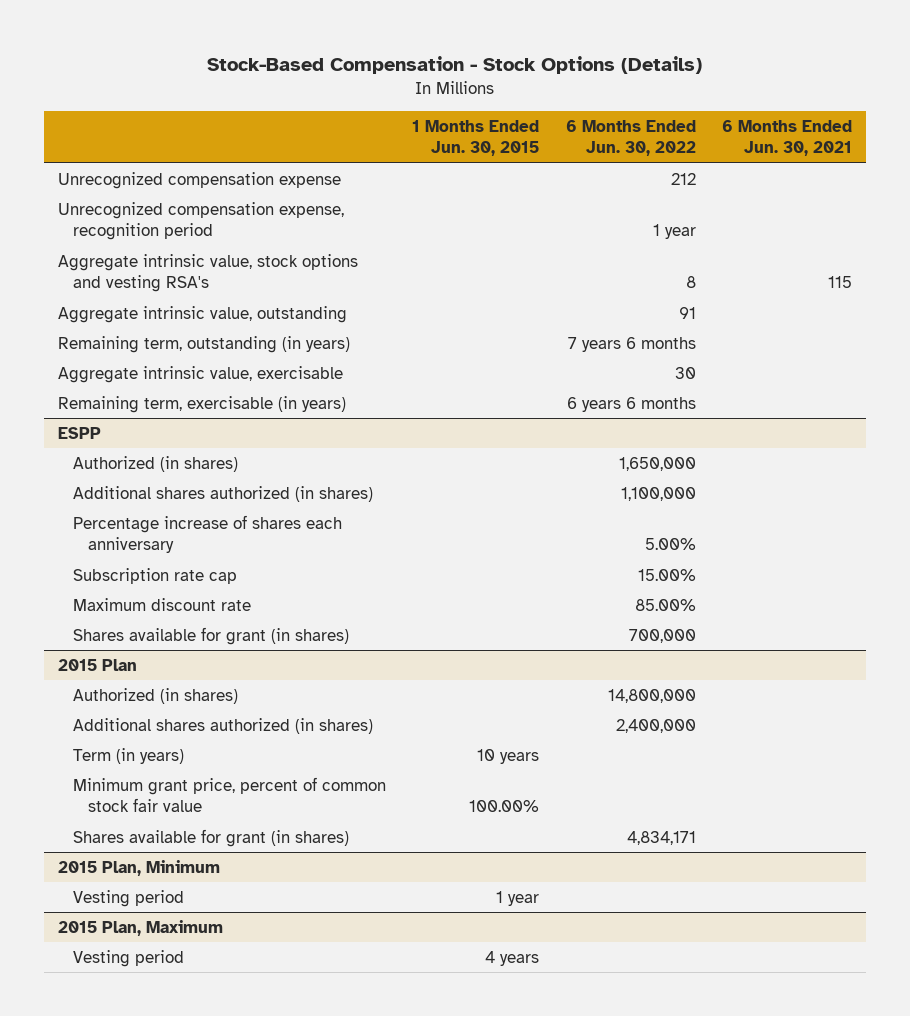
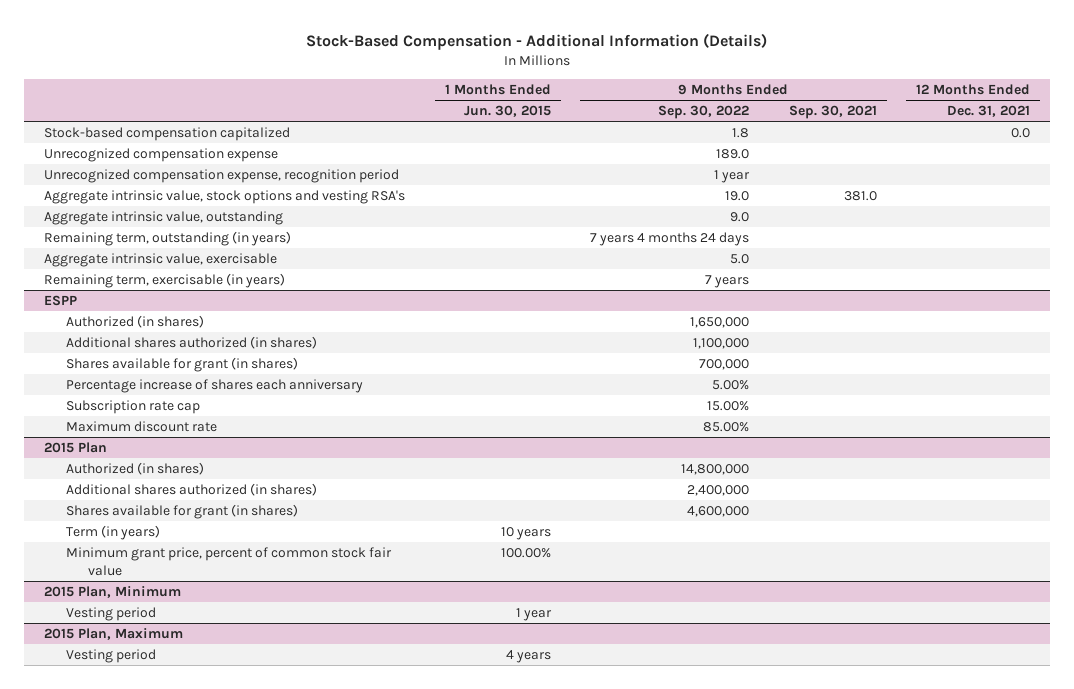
- Stock-Based Compensation - Stock Options (Details)
+ Stock-Based Compensation - Additional Information (Details)
- | 1 Months Ended Jun. 30, 2015 | 6 Months Ended Jun. 30, 2022 | 6 Months Ended Jun. 30, 2021
+ | 1 Months Ended Jun. 30, 2015 | 9 Months Ended Sep. 30, 2022 | 9 Months Ended Sep. 30, 2021 | 12 Months Ended Dec. 31, 2021
+ Stock-based compensation capitalized | | 1.8 | | 0.0
@ ESPP
moved up: Shares available for grant (in shares) | | 700,000 | |
@ 2015 Plan
moved up: Shares available for grant (in shares) | | 4,600,000 | |

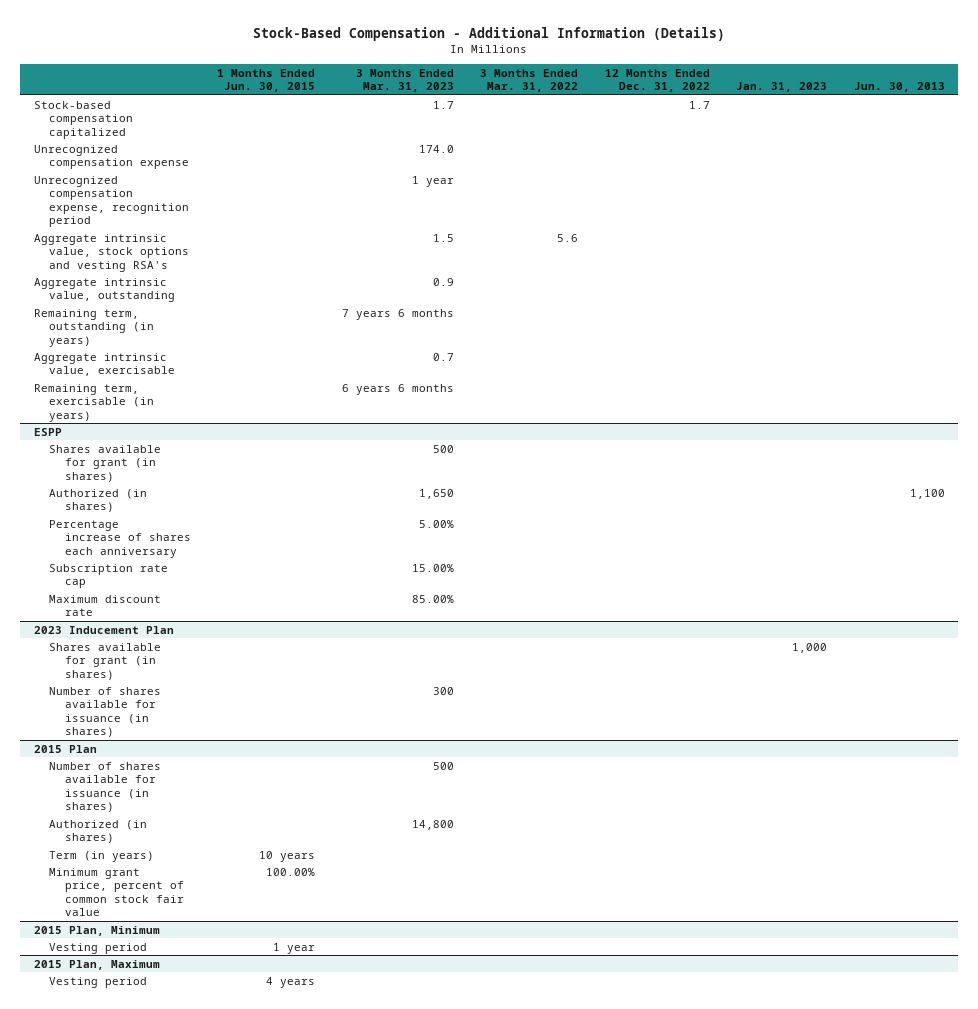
- | 1 Months Ended Jun. 30, 2015 | 9 Months Ended Sep. 30, 2022 | 9 Months Ended Sep. 30, 2021 | 12 Months Ended Dec. 31, 2021
+ | 1 Months Ended Jun. 30, 2015 | 3 Months Ended Mar. 31, 2023 | 3 Months Ended Mar. 31, 2022 | 12 Months Ended Dec. 31, 2022 | Jan. 31, 2023 | Jun. 30, 2013
@ ESPP
- Additional shares authorized (in shares) | | 1,100,000 | |
moved down: Authorized (in shares) | | 1,650 | | | | 1,100
+ 2023 Inducement Plan
+ Shares available for grant (in shares) | | | | | 1,000 |
+ Number of shares available for issuance (in shares) | | 300 | | | |
@ 2015 Plan
+ Number of shares available for issuance (in shares) | | 500 | | | |
- Additional shares authorized (in shares) | | 2,400,000 | |
- Shares available for grant (in shares) | | 4,600,000 | |

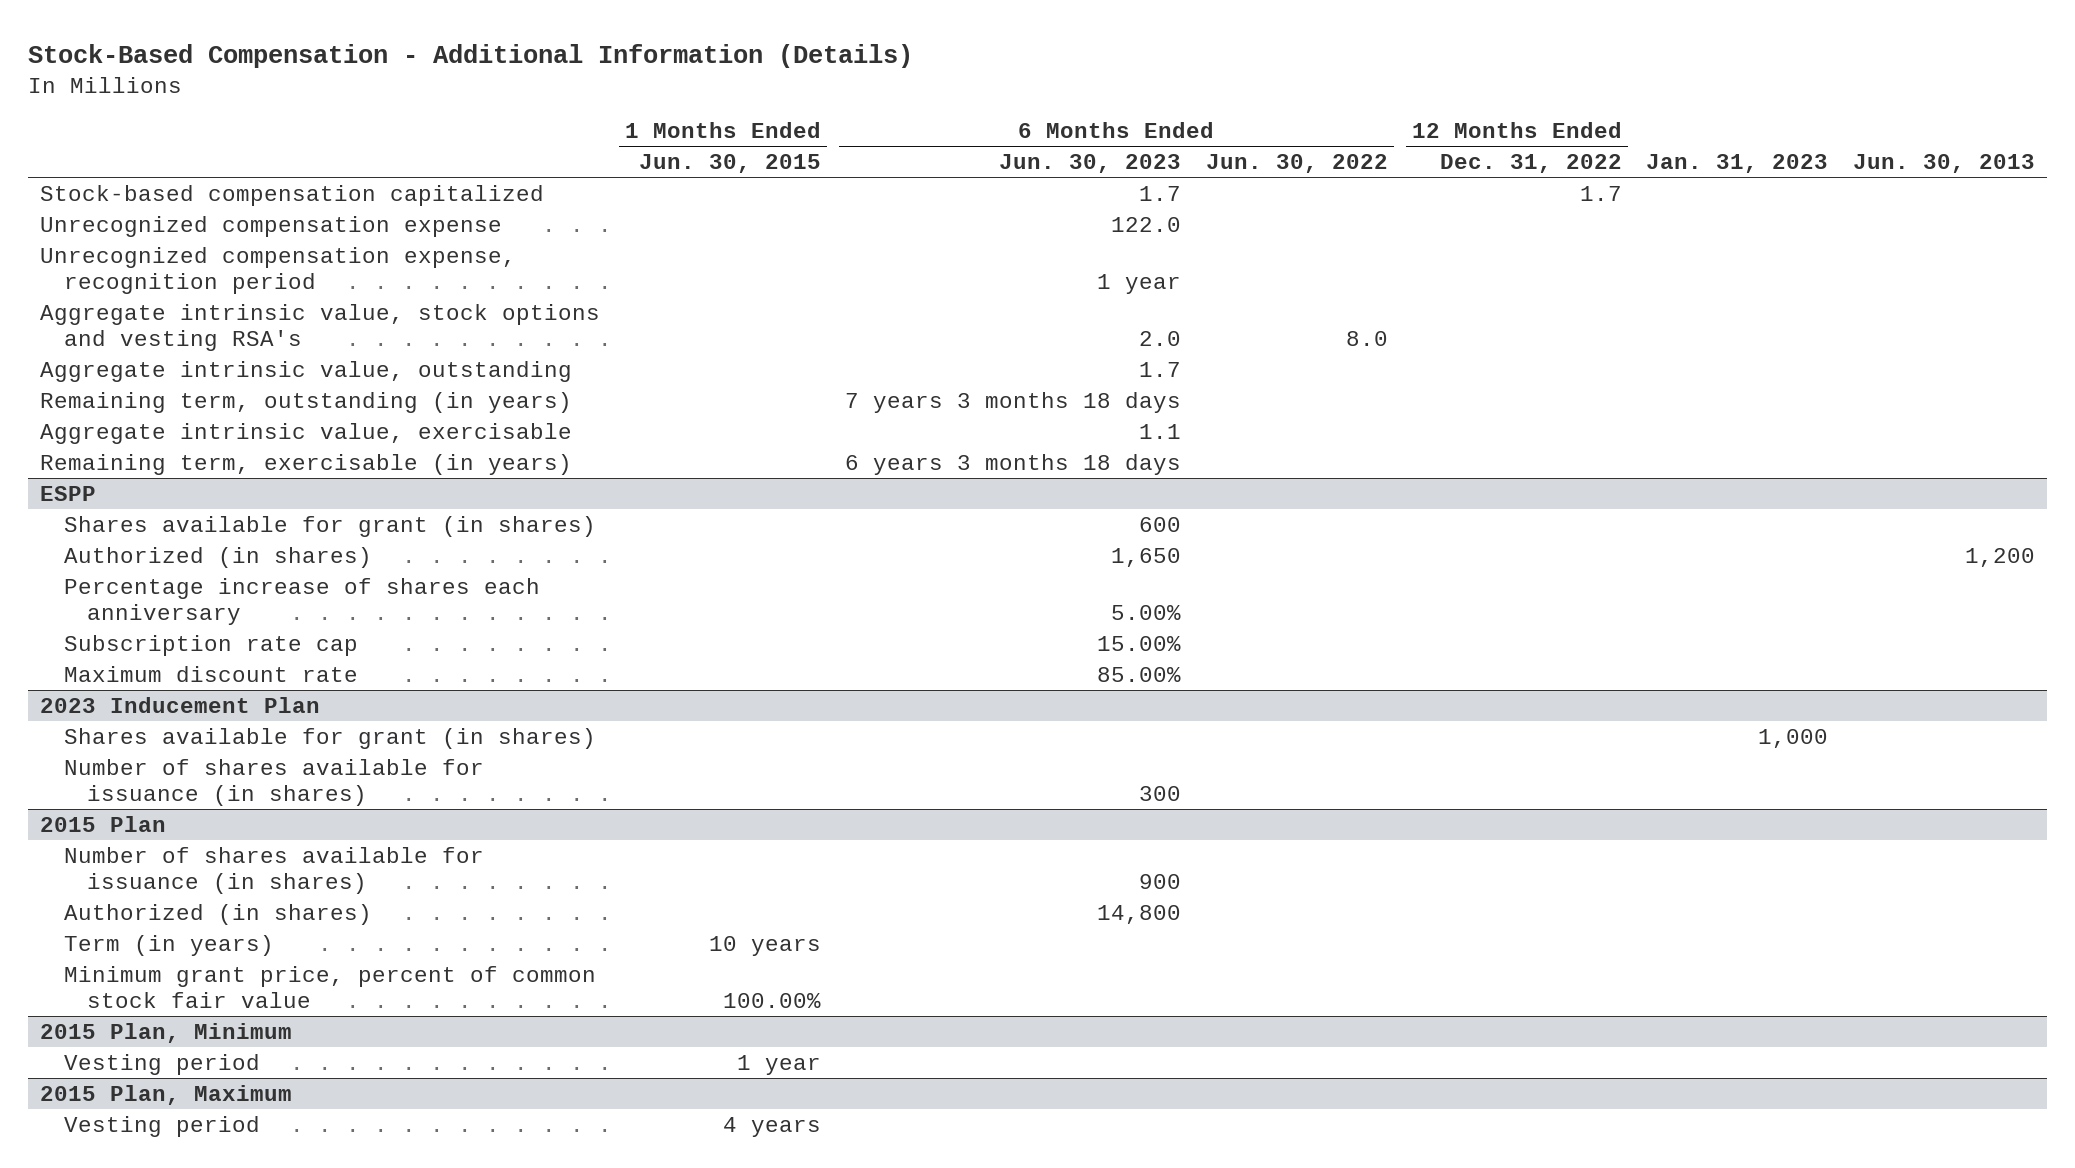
- | 1 Months Ended Jun. 30, 2015 | 3 Months Ended Mar. 31, 2023 | 3 Months Ended Mar. 31, 2022 | 12 Months Ended Dec. 31, 2022 | Jan. 31, 2023 | Jun. 30, 2013
+ | 1 Months Ended Jun. 30, 2015 | 6 Months Ended Jun. 30, 2023 | 6 Months Ended Jun. 30, 2022 | 12 Months Ended Dec. 31, 2022 | Jan. 31, 2023 | Jun. 30, 2013
@ ESPP
- Authorized (in shares) | | 1,650 | | | | 1,100
+ Authorized (in shares) | | 1,650 | | | | 1,200

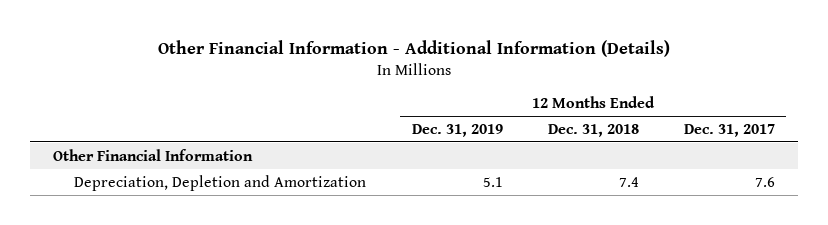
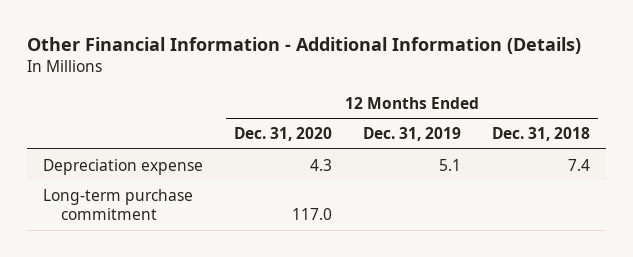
- | 12 Months Ended Dec. 31, 2019 | 12 Months Ended Dec. 31, 2018 | 12 Months Ended Dec. 31, 2017
+ | 12 Months Ended Dec. 31, 2020 | 12 Months Ended Dec. 31, 2019 | 12 Months Ended Dec. 31, 2018
- Other Financial Information
- Depreciation, Depletion and Amortization | 5.1 | 7.4 | 7.6
+ Depreciation expense | 4.3 | 5.1 | 7.4
+ Long-term purchase commitment | 117.0 | |

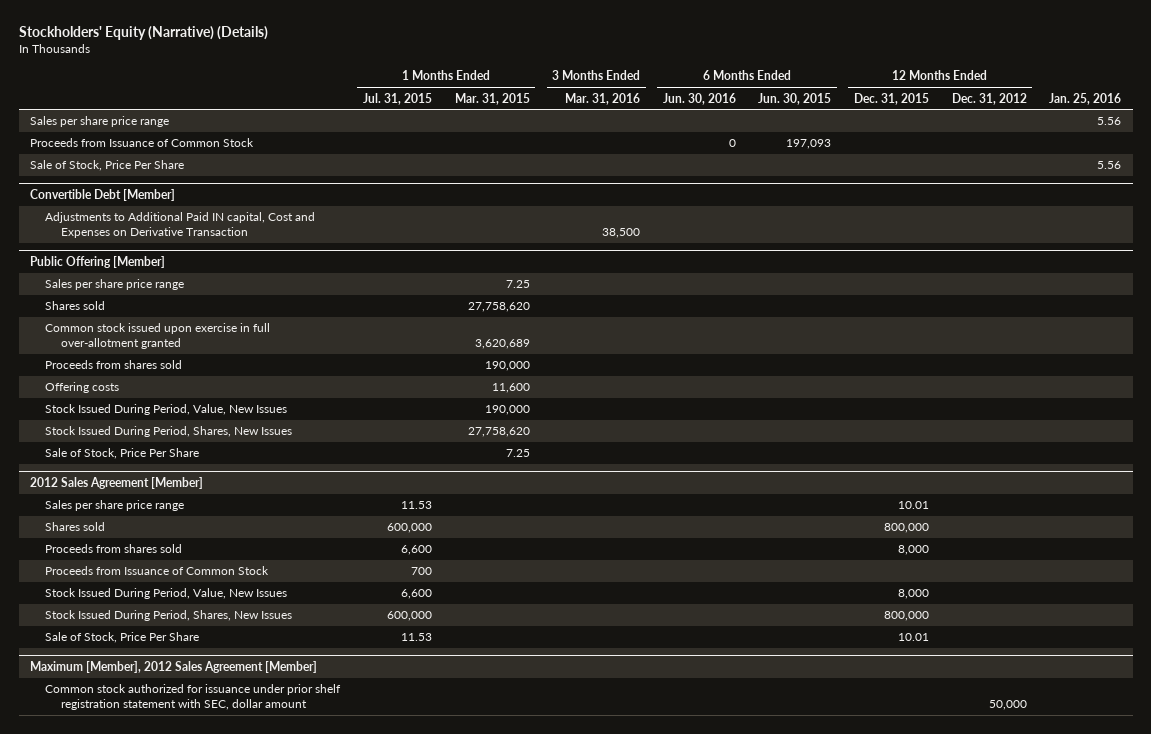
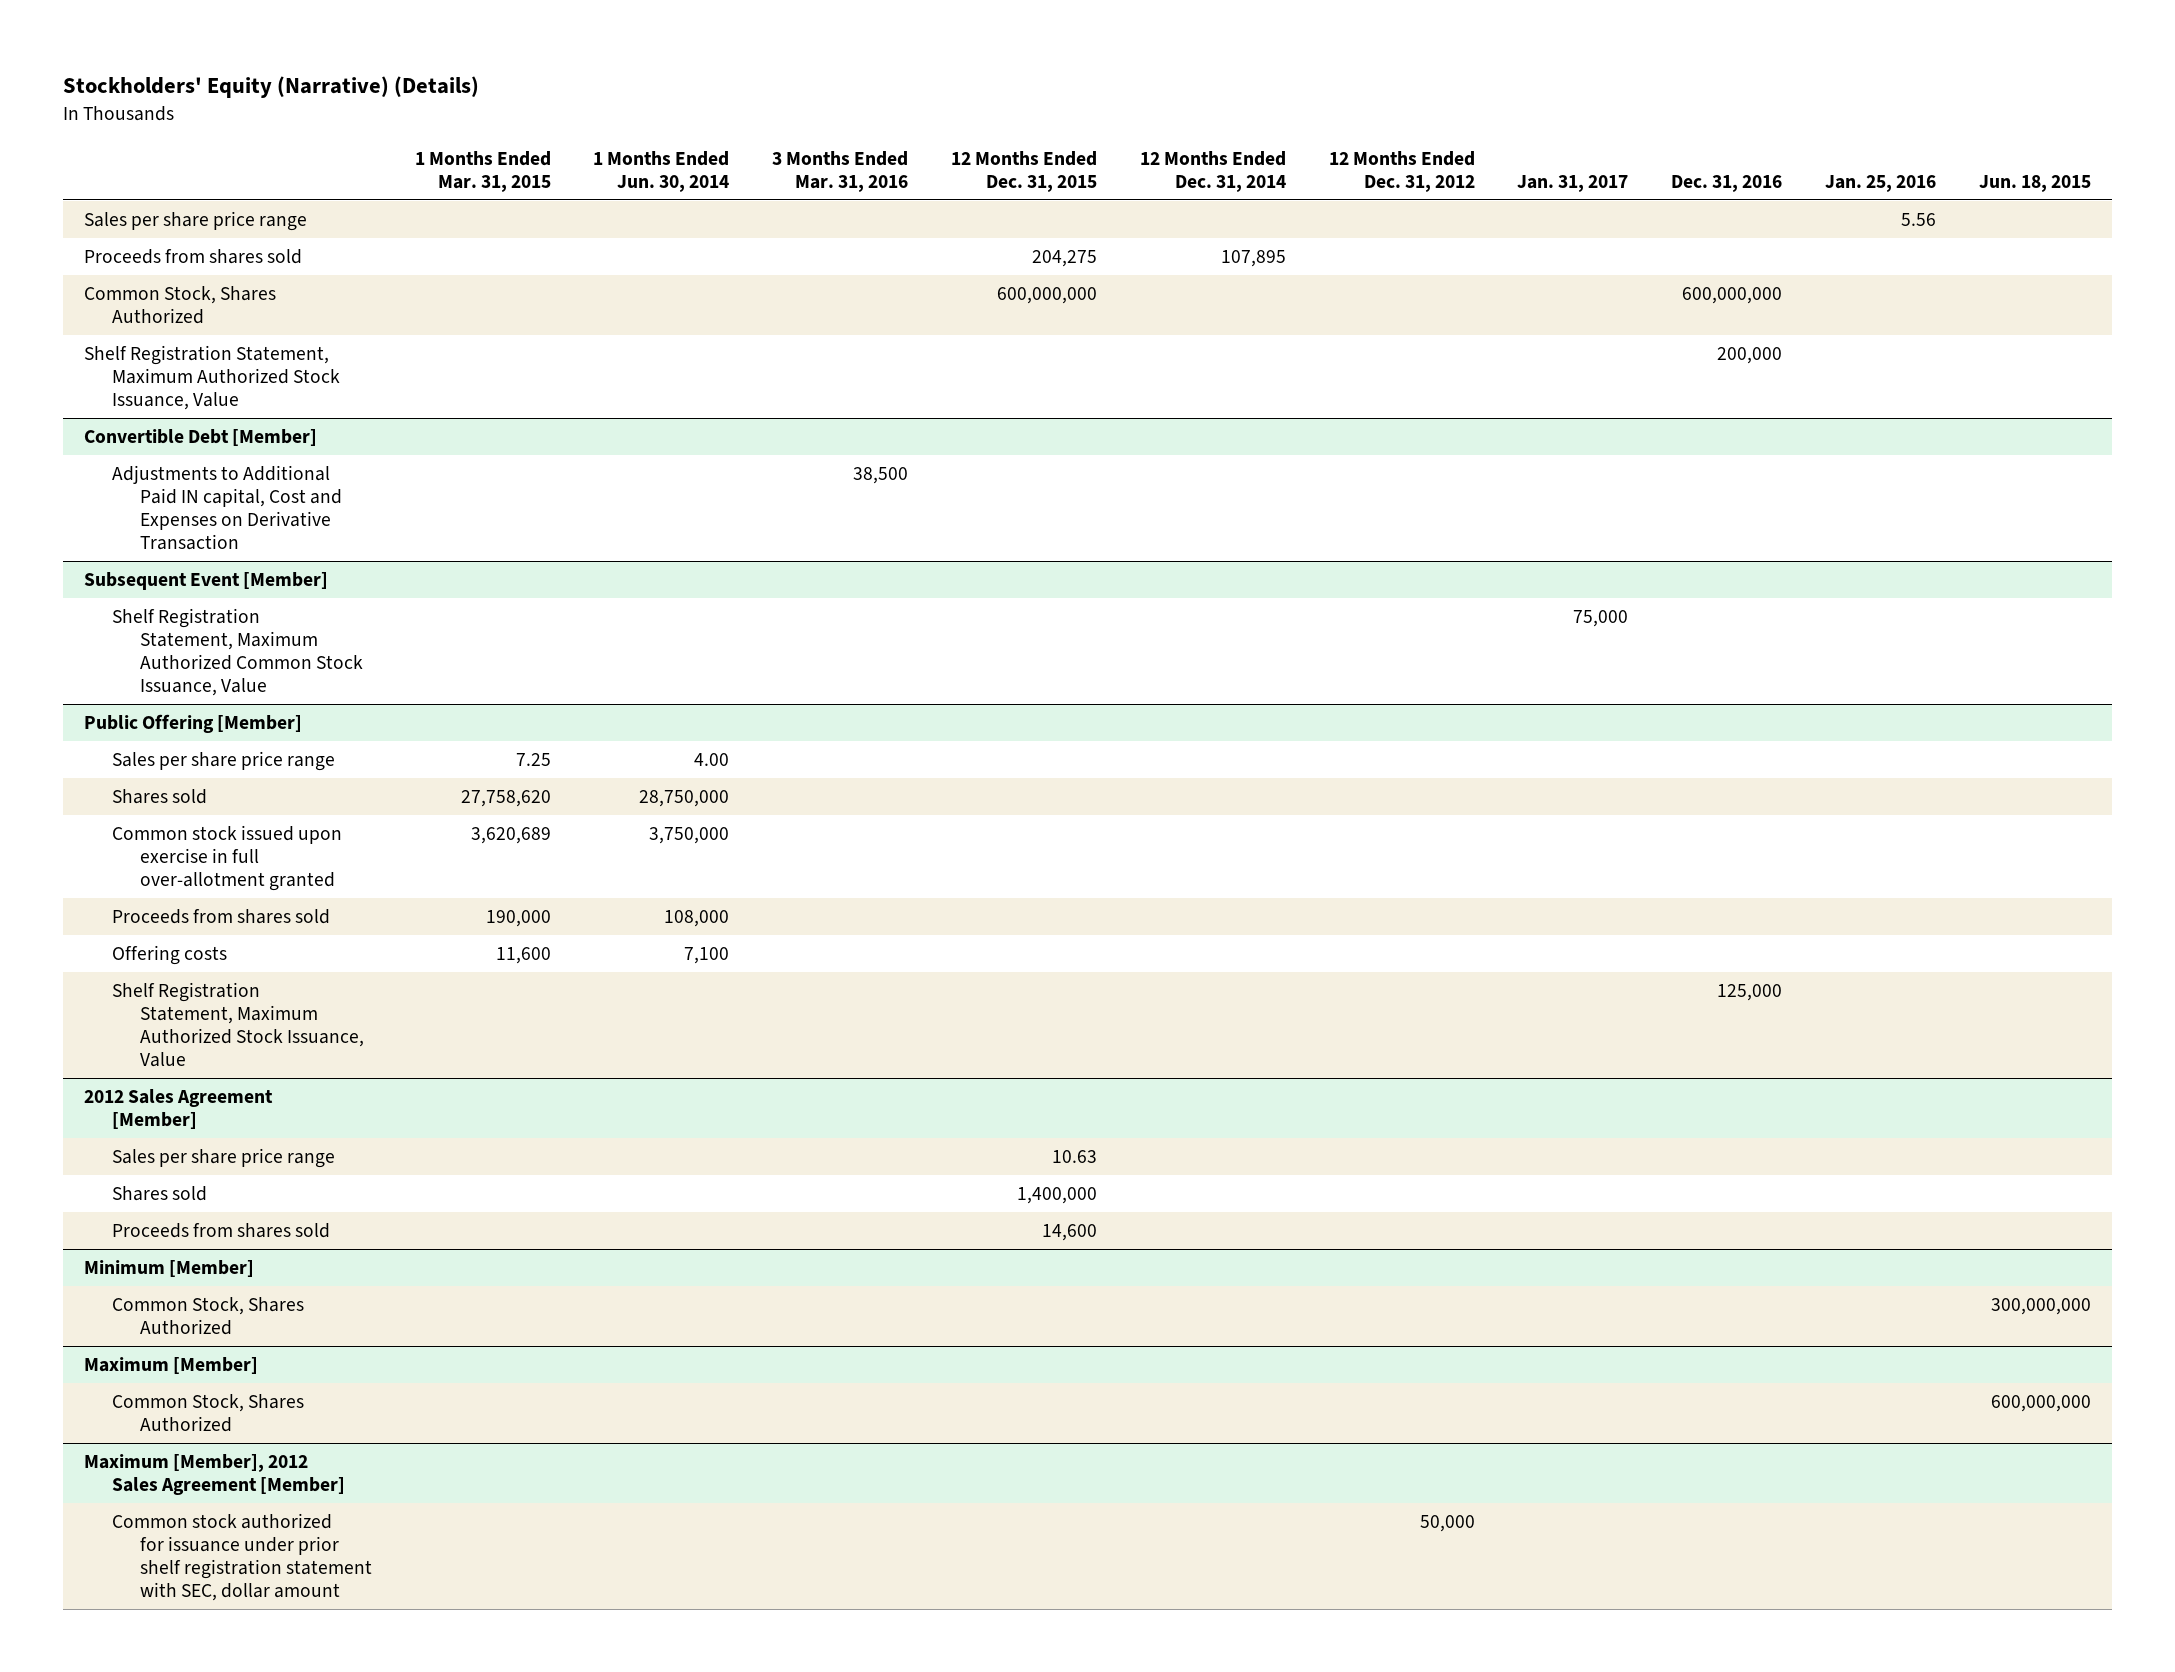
- | 1 Months Ended Jul. 31, 2015 | 1 Months Ended Mar. 31, 2015 | 3 Months Ended Mar. 31, 2016 | 6 Months Ended Jun. 30, 2016 | 6 Months Ended Jun. 30, 2015 | 12 Months Ended Dec. 31, 2015 | 12 Months Ended Dec. 31, 2012 | Jan. 25, 2016
+ | 1 Months Ended Mar. 31, 2015 | 1 Months Ended Jun. 30, 2014 | 3 Months Ended Mar. 31, 2016 | 12 Months Ended Dec. 31, 2015 | 12 Months Ended Dec. 31, 2014 | 12 Months Ended Dec. 31, 2012 | Jan. 31, 2017 | Dec. 31, 2016 | Jan. 25, 2016 | Jun. 18, 2015
- Proceeds from Issuance of Common Stock | | | | 0 | 197,093 | | |
- Sale of Stock, Price Per Share | | | | | | | | 5.56
+ Proceeds from shares sold | | | | 204,275 | 107,895 | | | | |
+ Common Stock, Shares Authorized | | | | 600,000,000 | | | | 600,000,000 | |
+ Shelf Registration Statement, Maximum Authorized Stock Issuance, Value | | | | | | | | 200,000 | |
+ Subsequent Event [Member]
+ Shelf Registration Statement, Maximum Authorized Common Stock Issuance, Value | | | | | | | 75,000 | | |
@ Public Offering [Member]
- Stock Issued During Period, Value, New Issues | | 190,000 | | | | | |
- Stock Issued During Period, Shares, New Issues | | 27,758,620 | | | | | |
- Sale of Stock, Price Per Share | | 7.25 | | | | | |
+ Shelf Registration Statement, Maximum Authorized Stock Issuance, Value | | | | | | | | 125,000 | |
@ 2012 Sales Agreement [Member]
- Sales per share price range | 11.53 | | | | | 10.01 | |
- Shares sold | 600,000 | | | | | 800,000 | |
- Proceeds from shares sold | 6,600 | | | | | 8,000 | |
- Proceeds from Issuance of Common Stock | 700 | | | | | | |
- Stock Issued During Period, Value, New Issues | 6,600 | | | | | 8,000 | |
- Stock Issued During Period, Shares, New Issues | 600,000 | | | | | 800,000 | |
- Sale of Stock, Price Per Share | 11.53 | | | | | 10.01 | |
+ Sales per share price range | | | | 10.63 | | | | | |
+ Shares sold | | | | 1,400,000 | | | | | |
+ Proceeds from shares sold | | | | 14,600 | | | | | |
+ Minimum [Member]
+ Common Stock, Shares Authorized | | | | | | | | | | 300,000,000
+ Maximum [Member]
+ Common Stock, Shares Authorized | | | | | | | | | | 600,000,000

